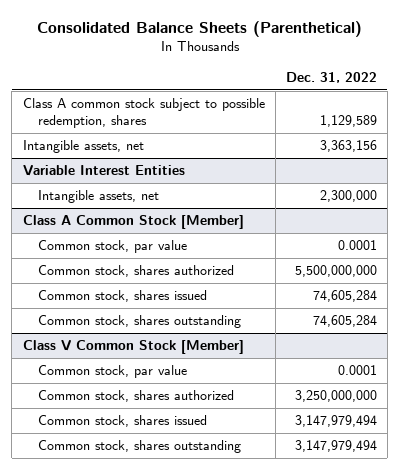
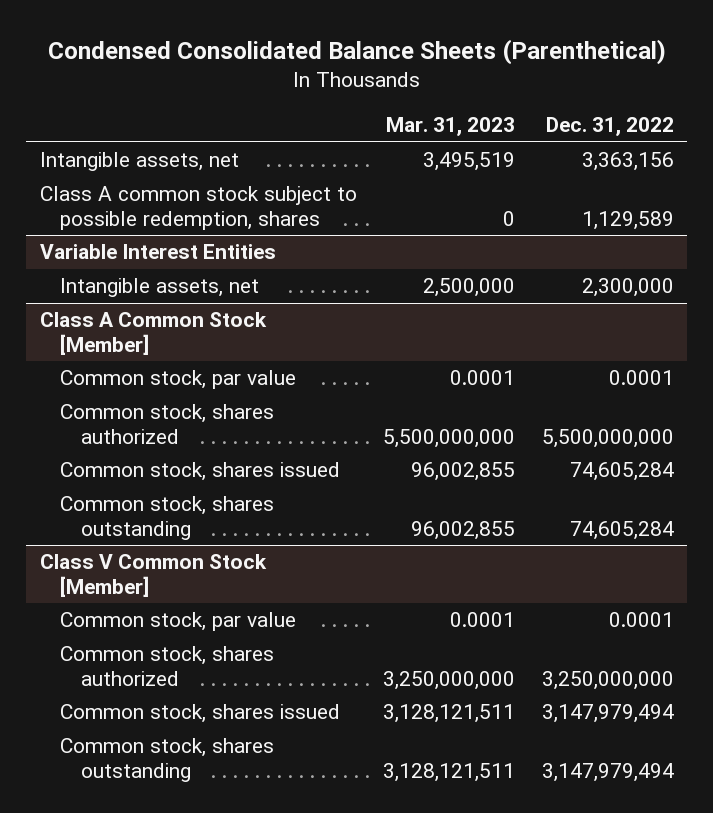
- Consolidated Balance Sheets (Parenthetical)
+ Condensed Consolidated Balance Sheets (Parenthetical)
- | Dec. 31, 2022
+ | Mar. 31, 2023 | Dec. 31, 2022
moved down: Class A common stock subject to possible redemption, shares | 0 | 1,129,589

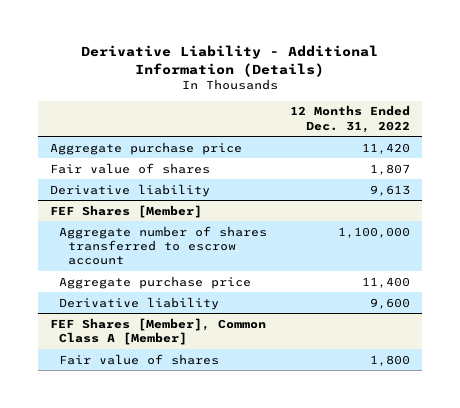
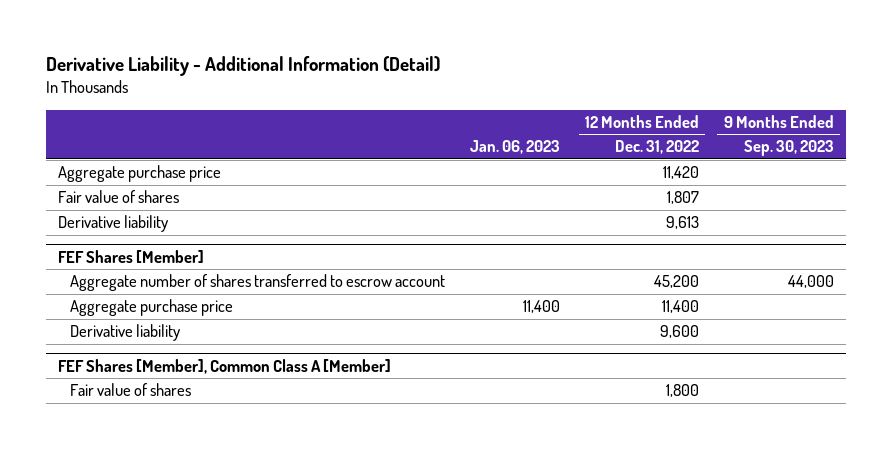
- Derivative Liability - Additional Information (Details)
+ Derivative Liability - Additional Information (Detail)
- | 12 Months Ended Dec. 31, 2022
+ | Jan. 06, 2023 | 12 Months Ended Dec. 31, 2022 | 9 Months Ended Sep. 30, 2023
@ FEF Shares [Member]
- Aggregate number of shares transferred to escrow account | 1,100,000
+ Aggregate number of shares transferred to escrow account | | 45,200 | 44,000

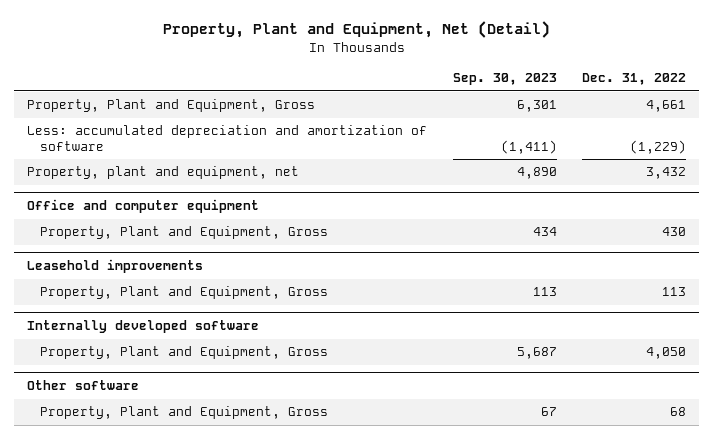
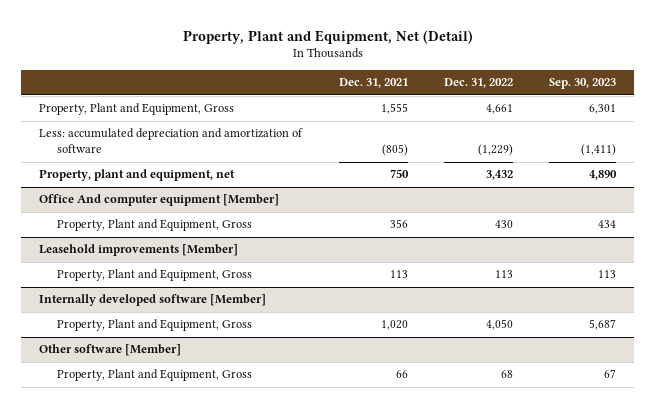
- | Sep. 30, 2023 | Dec. 31, 2022
+ | Dec. 31, 2021 | Dec. 31, 2022 | Sep. 30, 2023
- Office and computer equipment
+ Office And computer equipment [Member]
- Leasehold improvements
+ Leasehold improvements [Member]
- Internally developed software
+ Internally developed software [Member]
- Other software
+ Other software [Member]

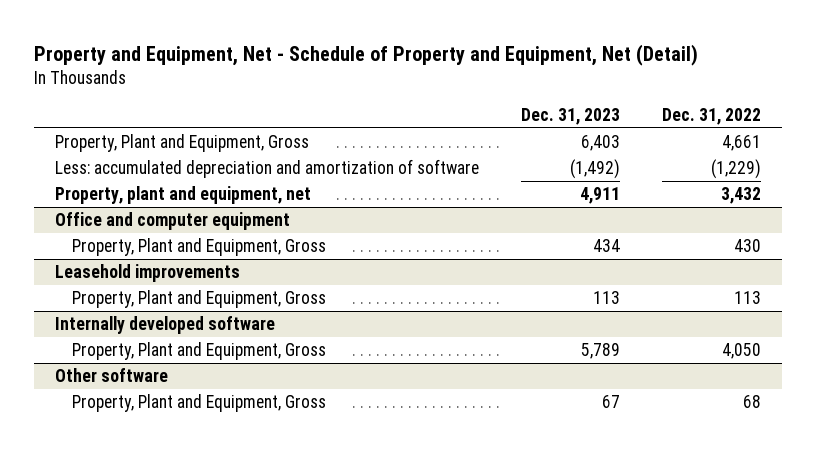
- Property, Plant and Equipment, Net (Detail)
+ Property and Equipment, Net - Schedule of Property and Equipment, Net (Detail)
- | Dec. 31, 2021 | Dec. 31, 2022 | Sep. 30, 2023
+ | Dec. 31, 2023 | Dec. 31, 2022
- Office And computer equipment [Member]
+ Office and computer equipment
- Leasehold improvements [Member]
+ Leasehold improvements
- Internally developed software [Member]
+ Internally developed software
- Other software [Member]
+ Other software

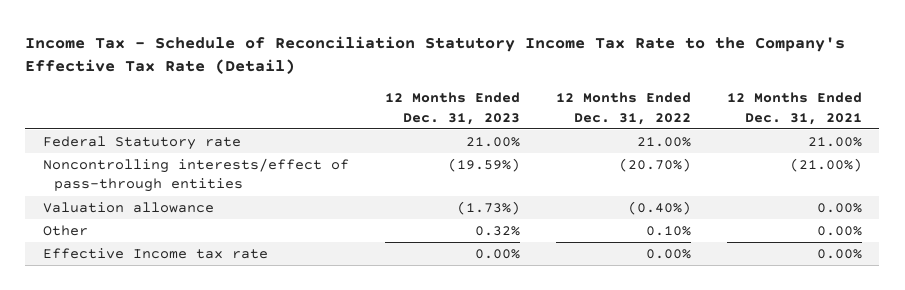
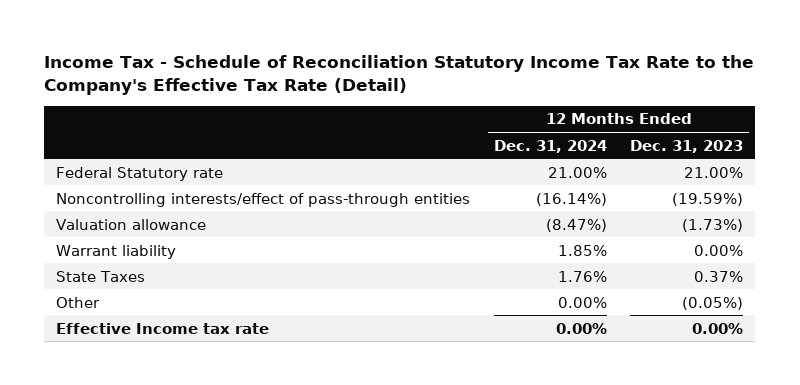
- | 12 Months Ended Dec. 31, 2023 | 12 Months Ended Dec. 31, 2022 | 12 Months Ended Dec. 31, 2021
+ | 12 Months Ended Dec. 31, 2024 | 12 Months Ended Dec. 31, 2023
- Other | 0.32% | 0.10% | 0.00%
+ Warrant liability | 1.85% | 0.00%
+ State Taxes | 1.76% | 0.37%
+ Other | 0.00% | (0.05%)

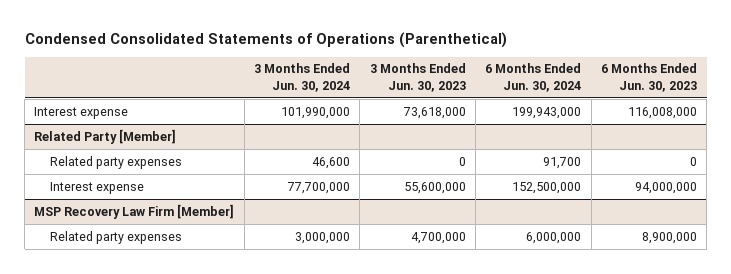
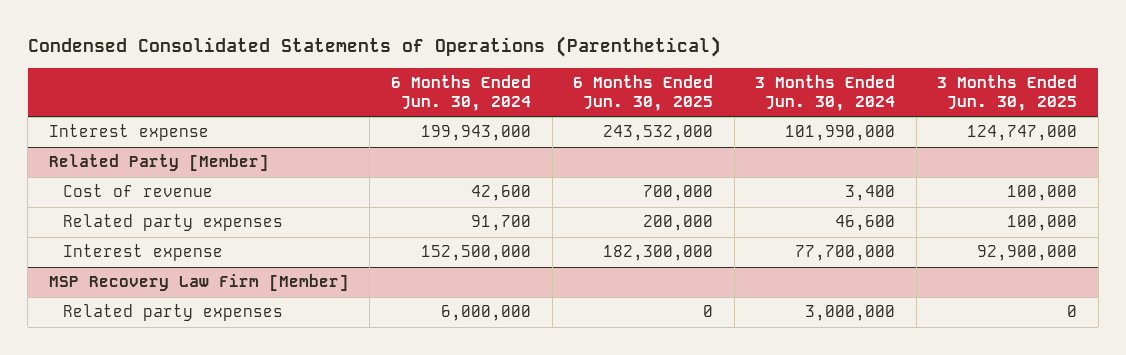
- | 3 Months Ended Jun. 30, 2024 | 3 Months Ended Jun. 30, 2023 | 6 Months Ended Jun. 30, 2024 | 6 Months Ended Jun. 30, 2023
+ | 6 Months Ended Jun. 30, 2024 | 6 Months Ended Jun. 30, 2025 | 3 Months Ended Jun. 30, 2024 | 3 Months Ended Jun. 30, 2025
@ Related Party [Member]
+ Cost of revenue | 42,600 | 700,000 | 3,400 | 100,000

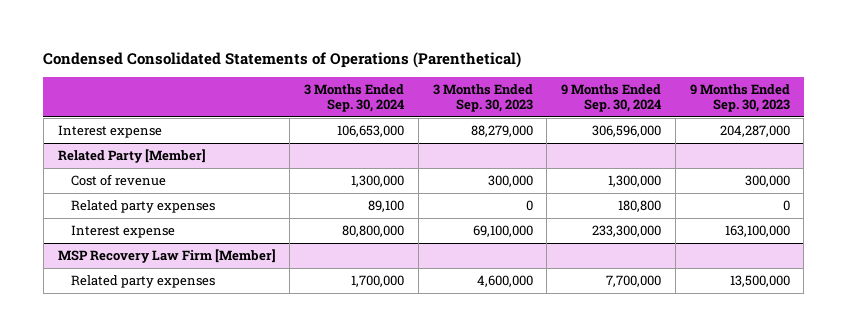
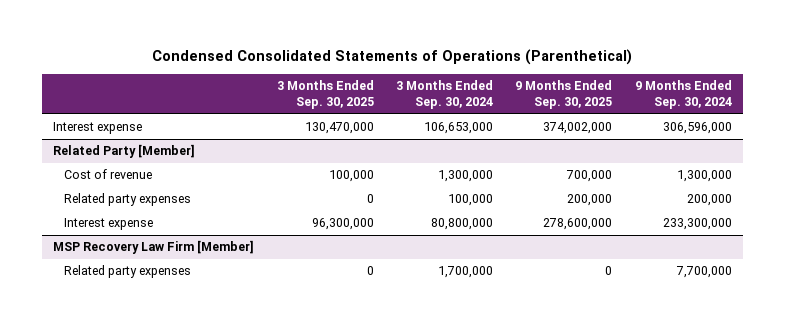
- | 3 Months Ended Sep. 30, 2024 | 3 Months Ended Sep. 30, 2023 | 9 Months Ended Sep. 30, 2024 | 9 Months Ended Sep. 30, 2023
+ | 3 Months Ended Sep. 30, 2025 | 3 Months Ended Sep. 30, 2024 | 9 Months Ended Sep. 30, 2025 | 9 Months Ended Sep. 30, 2024
@ Related Party [Member]
- Related party expenses | 89,100 | 0 | 180,800 | 0
+ Related party expenses | 0 | 100,000 | 200,000 | 200,000

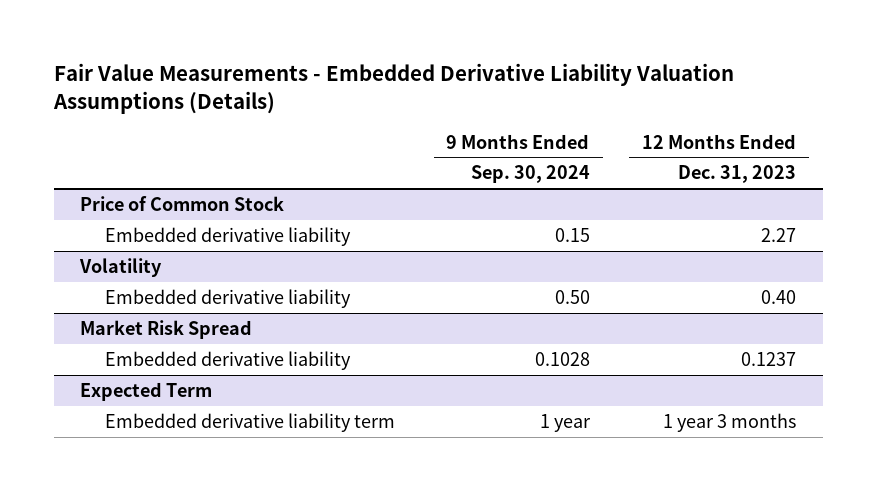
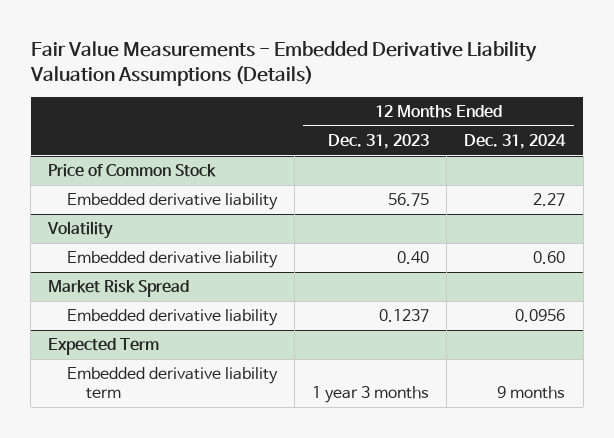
- | 9 Months Ended Sep. 30, 2024 | 12 Months Ended Dec. 31, 2023
+ | 12 Months Ended Dec. 31, 2023 | 12 Months Ended Dec. 31, 2024
@ Price of Common Stock
- Embedded derivative liability | 0.15 | 2.27
+ Embedded derivative liability | 56.75 | 2.27

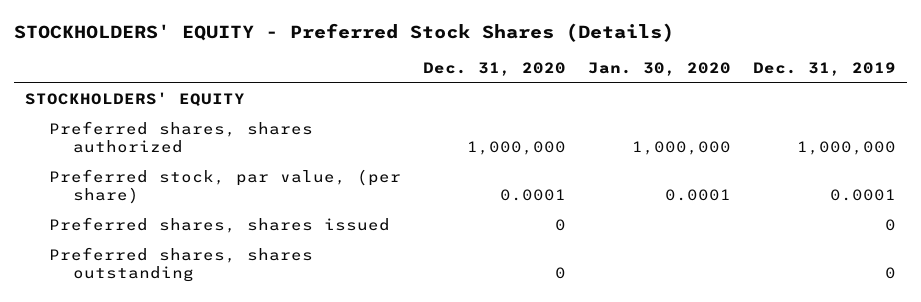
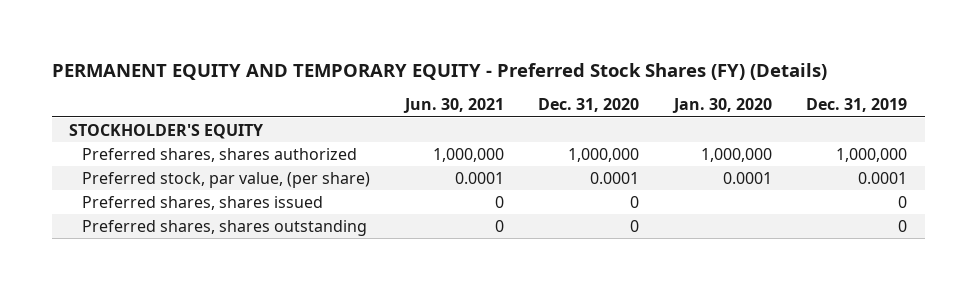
- STOCKHOLDERS' EQUITY - Preferred Stock Shares (Details)
+ PERMANENT EQUITY AND TEMPORARY EQUITY - Preferred Stock Shares (FY) (Details)
- | Dec. 31, 2020 | Jan. 30, 2020 | Dec. 31, 2019
+ | Jun. 30, 2021 | Dec. 31, 2020 | Jan. 30, 2020 | Dec. 31, 2019
- STOCKHOLDERS' EQUITY
+ STOCKHOLDER'S EQUITY

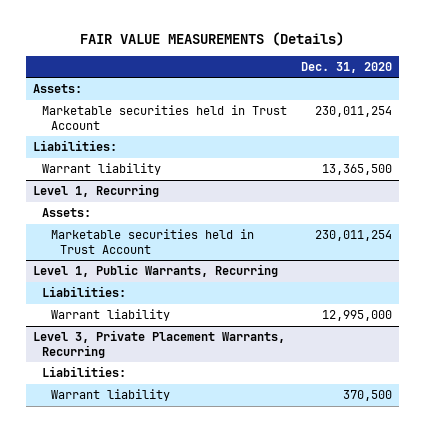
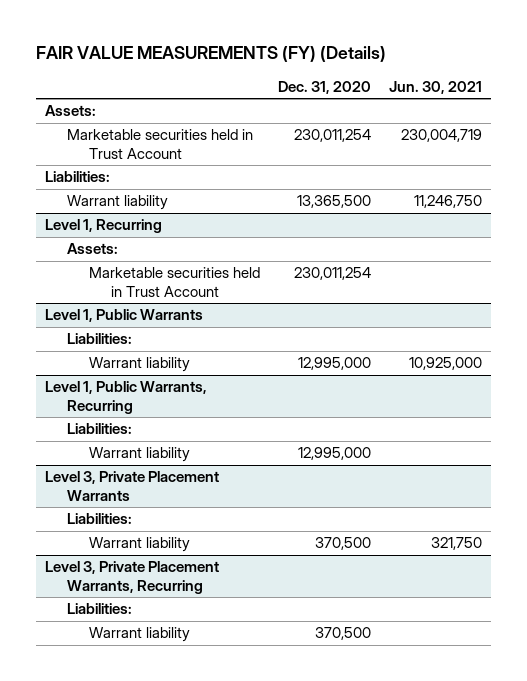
- FAIR VALUE MEASUREMENTS (Details)
+ FAIR VALUE MEASUREMENTS (FY) (Details)
- | Dec. 31, 2020
+ | Dec. 31, 2020 | Jun. 30, 2021
+ Level 1, Public Warrants
+ Liabilities:
+ Warrant liability | 12,995,000 | 10,925,000
+ Level 3, Private Placement Warrants
+ Liabilities:
+ Warrant liability | 370,500 | 321,750

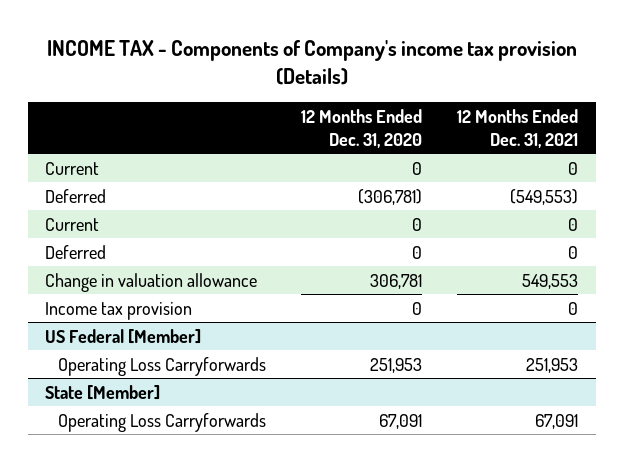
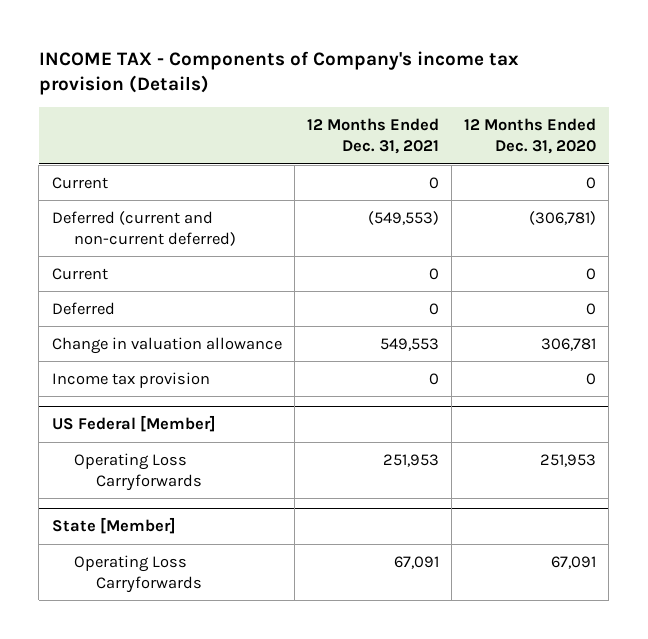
- | 12 Months Ended Dec. 31, 2020 | 12 Months Ended Dec. 31, 2021
+ | 12 Months Ended Dec. 31, 2021 | 12 Months Ended Dec. 31, 2020
- Deferred | (306,781) | (549,553)
+ Deferred (current and non-current deferred) | (549,553) | (306,781)

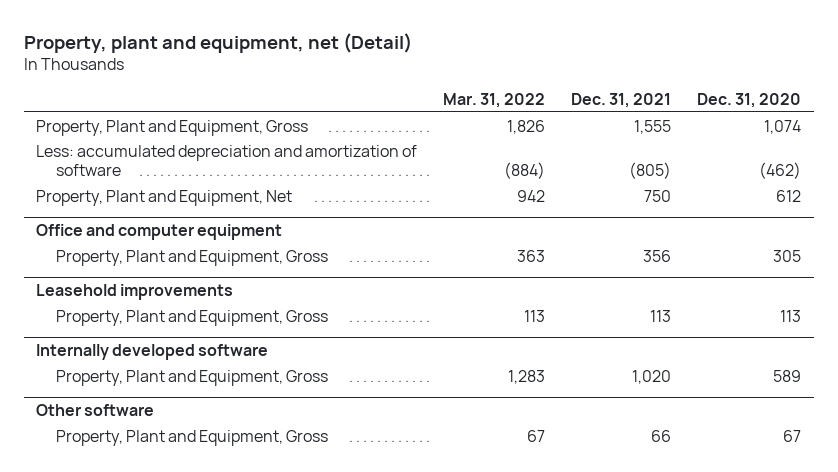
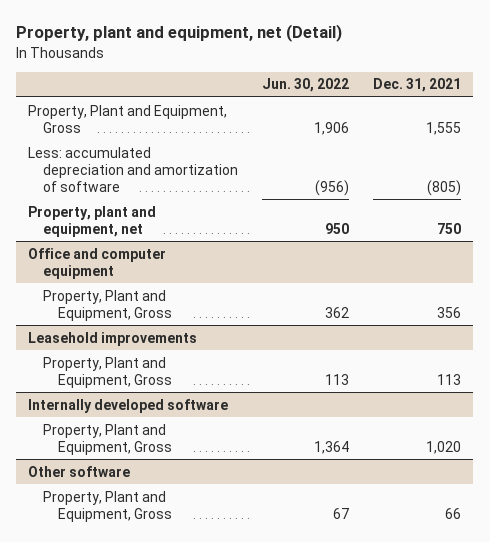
- | Mar. 31, 2022 | Dec. 31, 2021 | Dec. 31, 2020
+ | Jun. 30, 2022 | Dec. 31, 2021
- Property, Plant and Equipment, Net | 942 | 750 | 612
+ Property, plant and equipment, net | 950 | 750

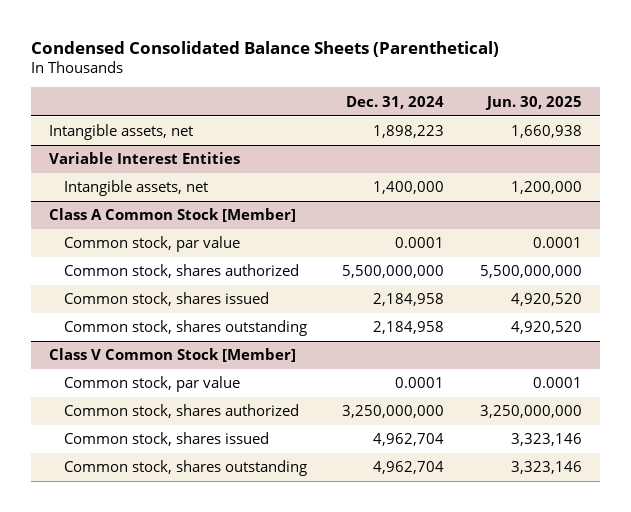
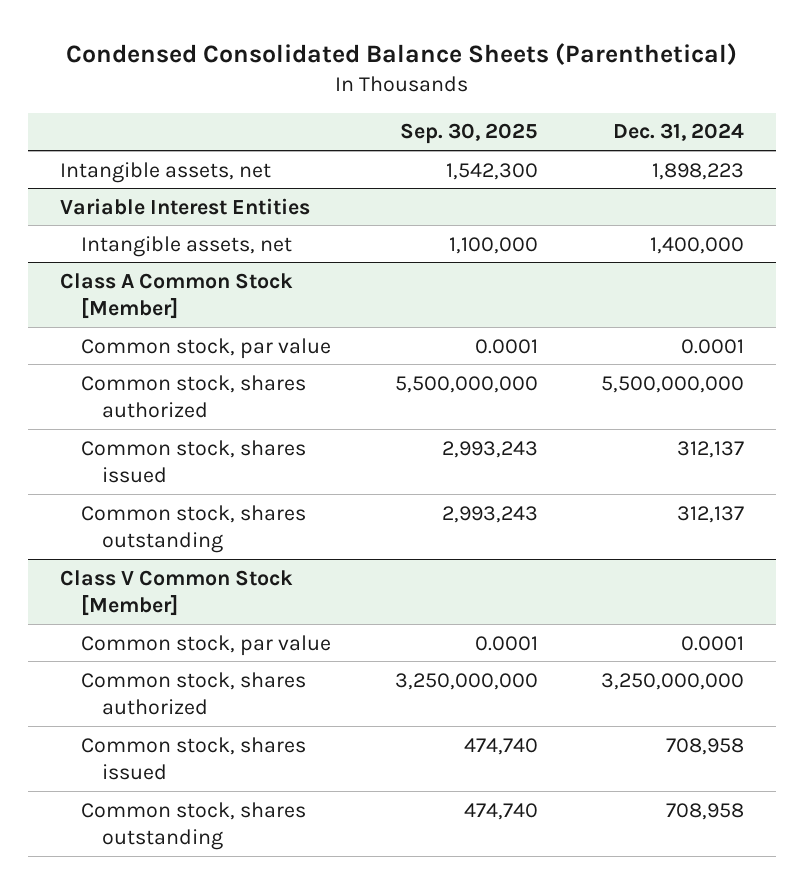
- | Dec. 31, 2024 | Jun. 30, 2025
+ | Sep. 30, 2025 | Dec. 31, 2024
@ Class A Common Stock [Member]
- Common stock, shares issued | 2,184,958 | 4,920,520
- Common stock, shares outstanding | 2,184,958 | 4,920,520
+ Common stock, shares issued | 2,993,243 | 312,137
+ Common stock, shares outstanding | 2,993,243 | 312,137
@ Class V Common Stock [Member]
- Common stock, shares issued | 4,962,704 | 3,323,146
- Common stock, shares outstanding | 4,962,704 | 3,323,146
+ Common stock, shares issued | 474,740 | 708,958
+ Common stock, shares outstanding | 474,740 | 708,958

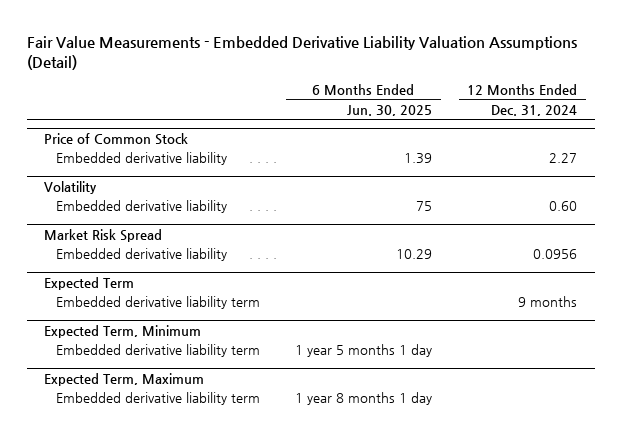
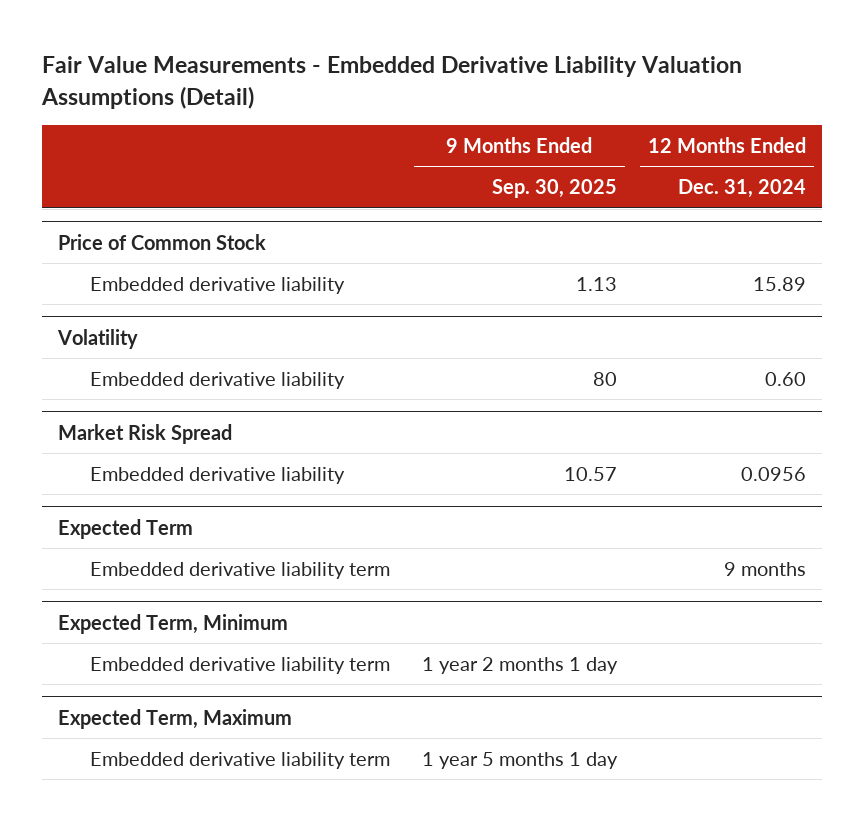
- | 6 Months Ended Jun. 30, 2025 | 12 Months Ended Dec. 31, 2024
+ | 9 Months Ended Sep. 30, 2025 | 12 Months Ended Dec. 31, 2024
@ Price of Common Stock
- Embedded derivative liability | 1.39 | 2.27
+ Embedded derivative liability | 1.13 | 15.89

